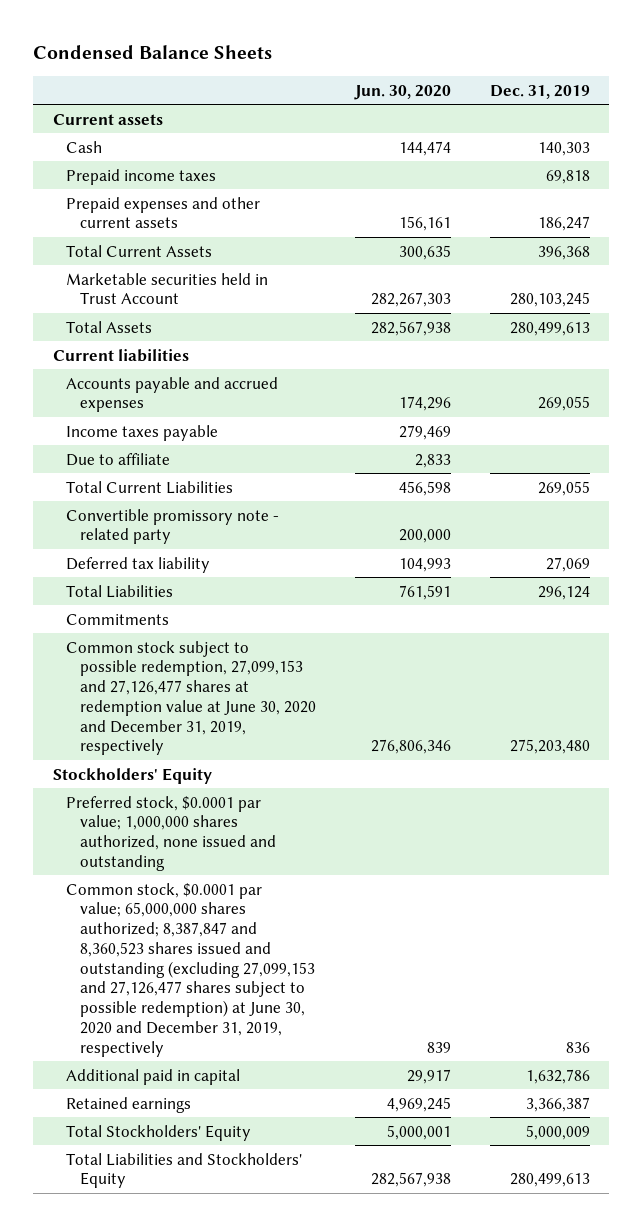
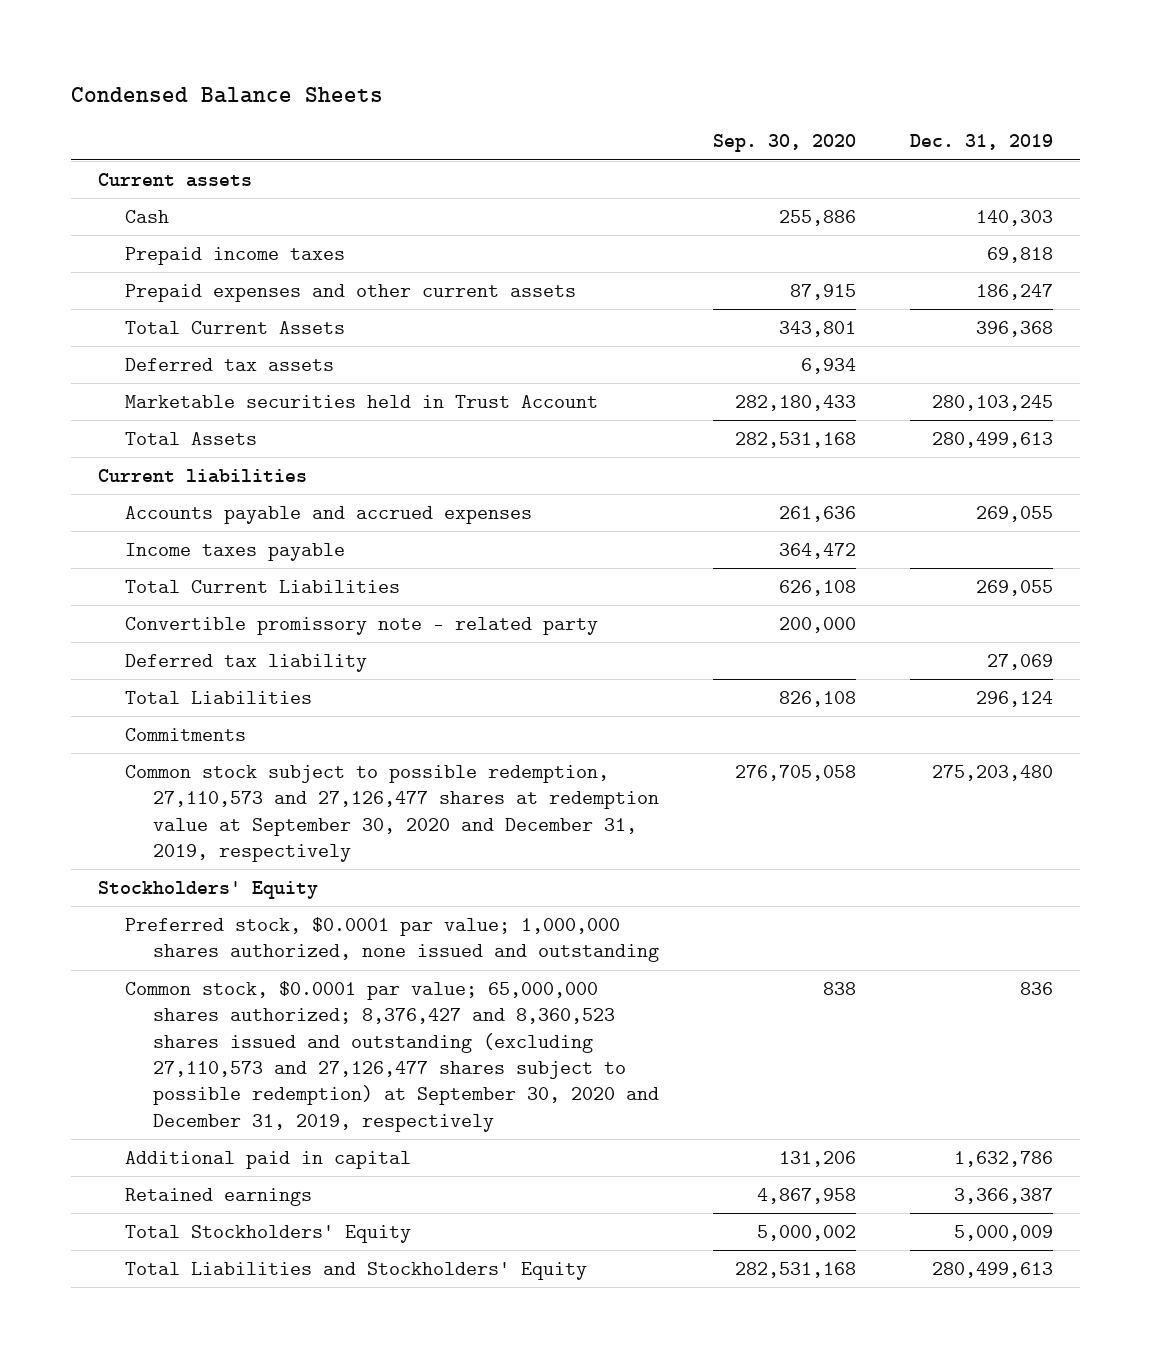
- | Jun. 30, 2020 | Dec. 31, 2019
+ | Sep. 30, 2020 | Dec. 31, 2019
+ Deferred tax assets | 6,934 |
- Due to affiliate | 2,833 |
- Common stock subject to possible redemption, 27,099,153 and 27,126,477 shares at redemption value at June 30, 2020 and December 31, 2019, respectively | 276,806,346 | 275,203,480
+ Common stock subject to possible redemption, 27,110,573 and 27,126,477 shares at redemption value at September 30, 2020 and December 31, 2019, respectively | 276,705,058 | 275,203,480
- Common stock, $0.0001 par value; 65,000,000 shares authorized; 8,387,847 and 8,360,523 shares issued and outstanding (excluding 27,099,153 and 27,126,477 shares subject to possible redemption) at June 30, 2020 and December 31, 2019, respectively | 839 | 836
+ Common stock, $0.0001 par value; 65,000,000 shares authorized; 8,376,427 and 8,360,523 shares issued and outstanding (excluding 27,110,573 and 27,126,477 shares subject to possible redemption) at September 30, 2020 and December 31, 2019, respectively | 838 | 836

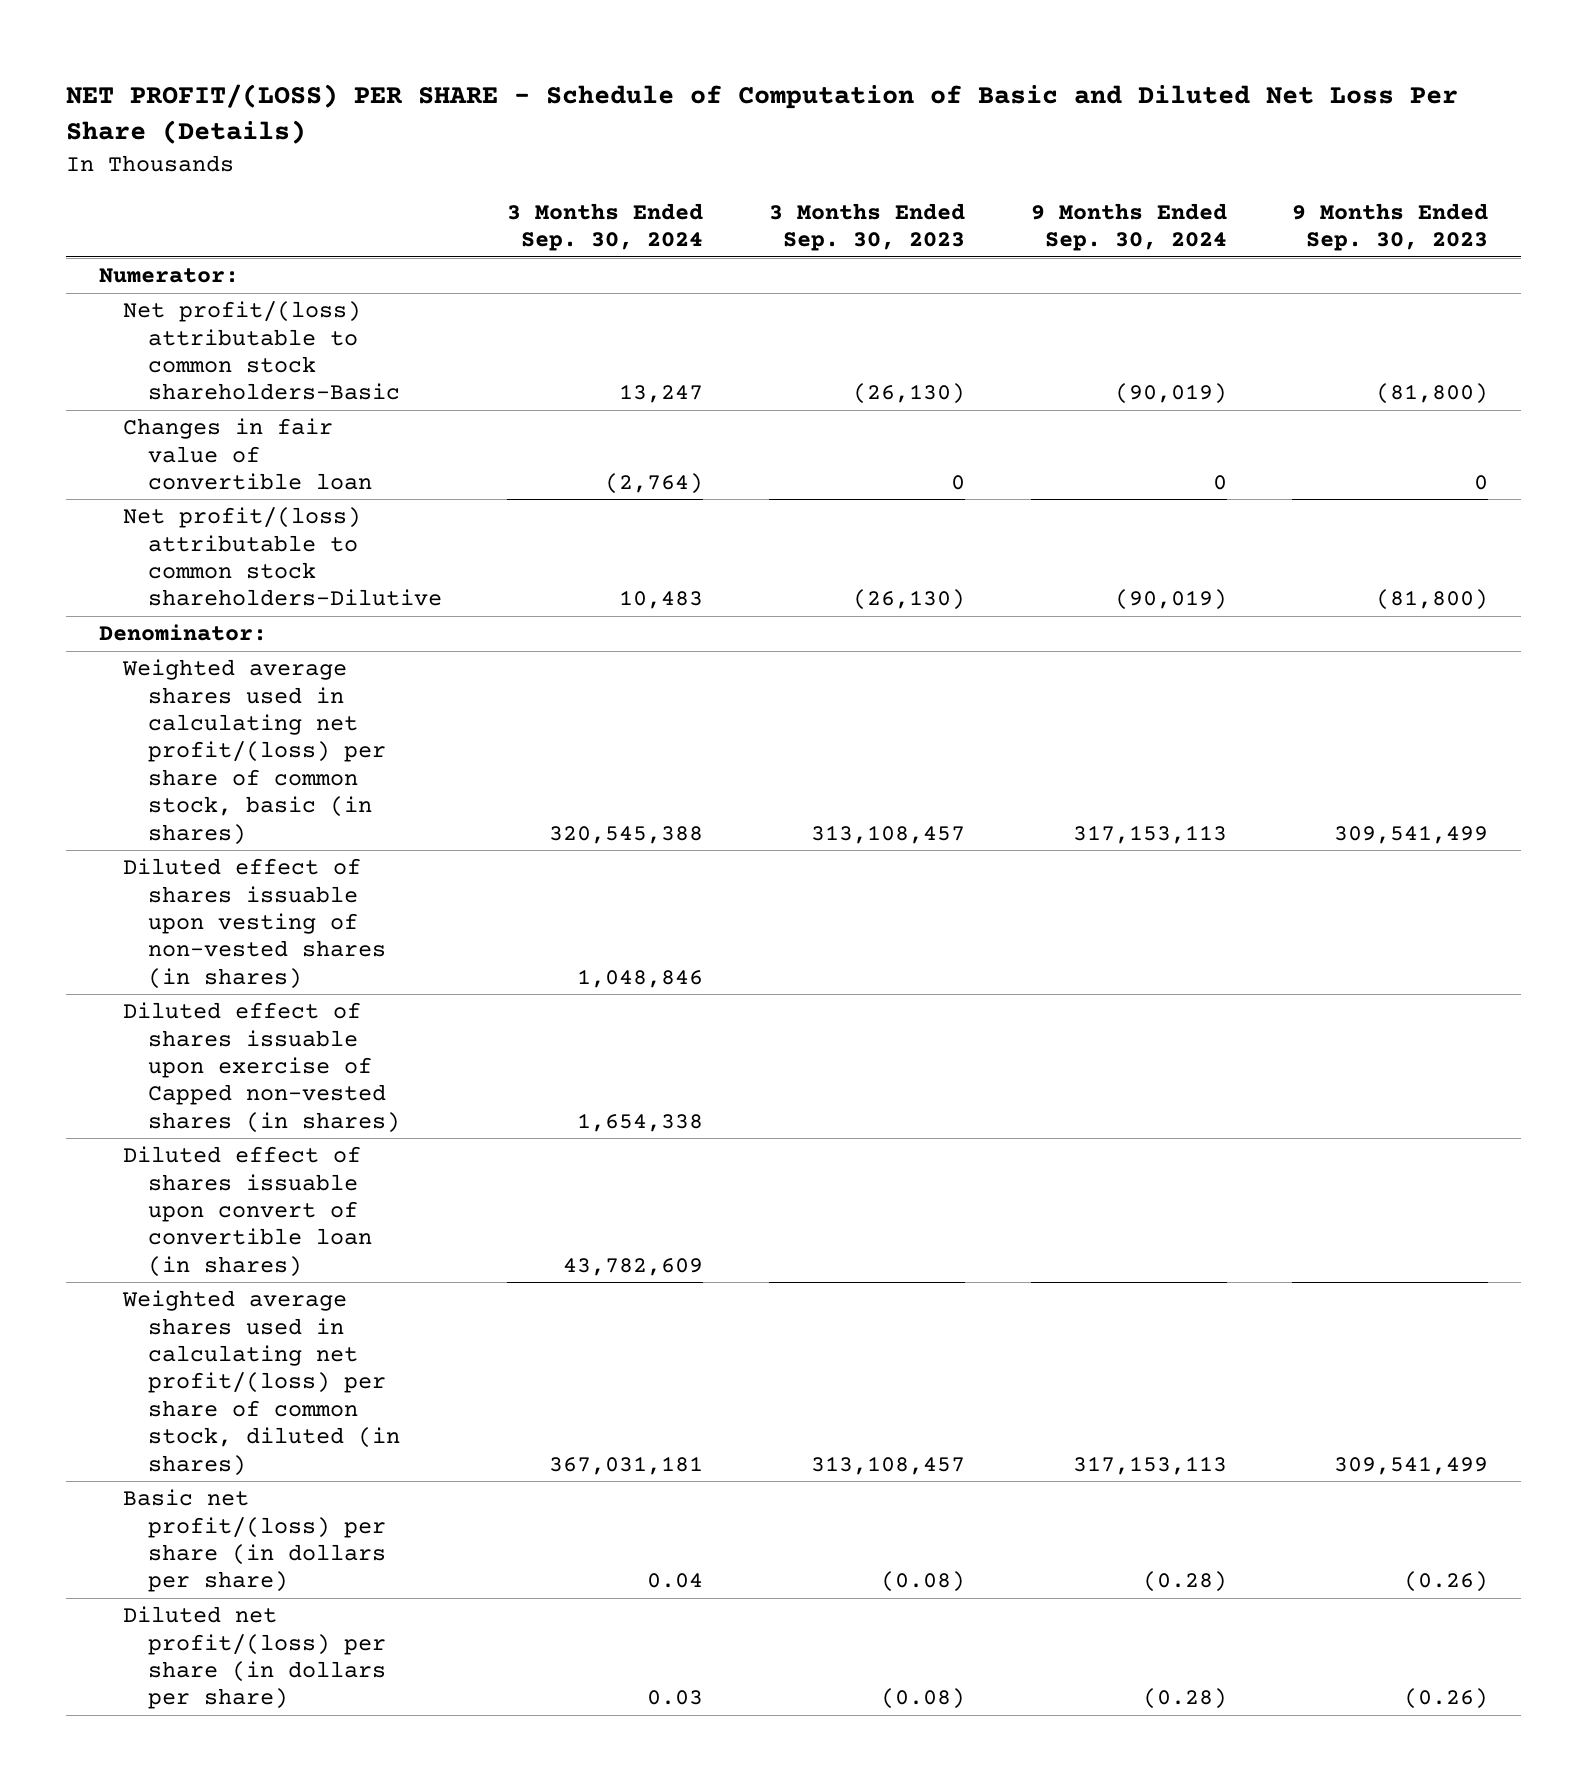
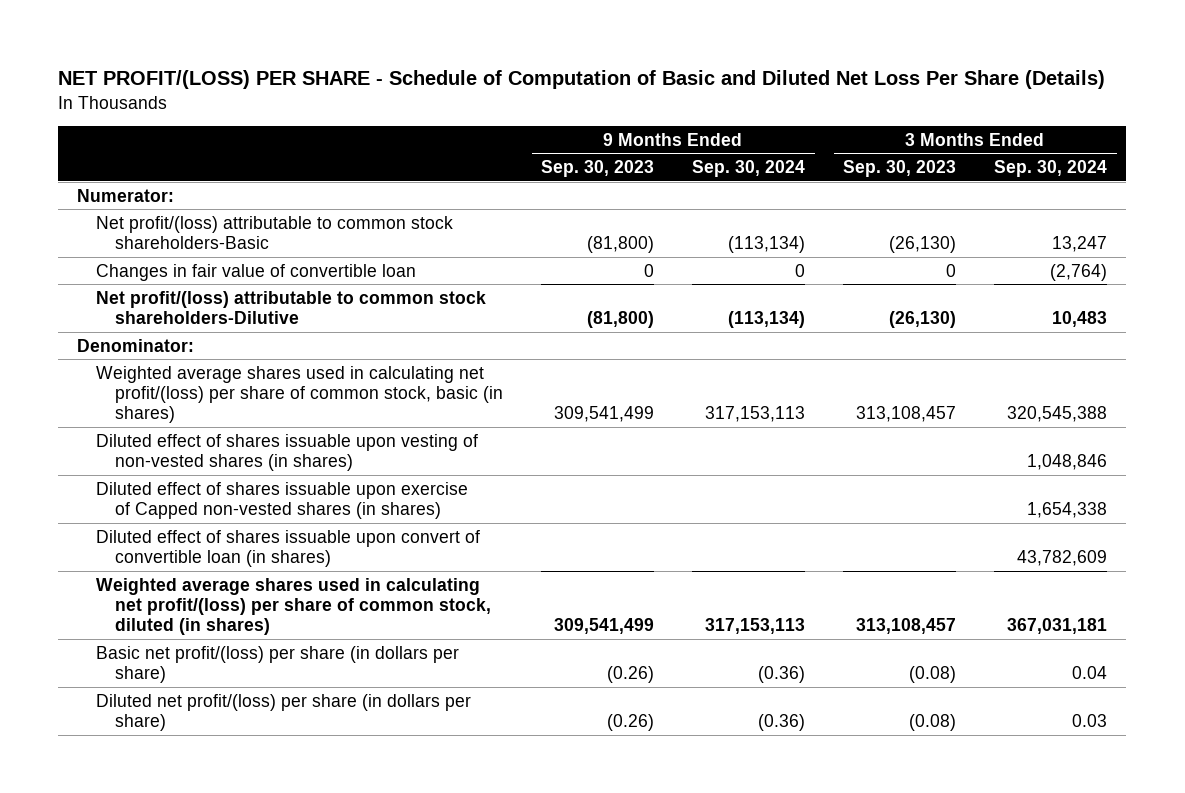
- | 3 Months Ended Sep. 30, 2024 | 3 Months Ended Sep. 30, 2023 | 9 Months Ended Sep. 30, 2024 | 9 Months Ended Sep. 30, 2023
+ | 9 Months Ended Sep. 30, 2023 | 9 Months Ended Sep. 30, 2024 | 3 Months Ended Sep. 30, 2023 | 3 Months Ended Sep. 30, 2024
- Net profit/(loss) attributable to common stock shareholders-Basic | 13,247 | (26,130) | (90,019) | (81,800)
+ Net profit/(loss) attributable to common stock shareholders-Basic | (81,800) | (113,134) | (26,130) | 13,247
- Net profit/(loss) attributable to common stock shareholders-Dilutive | 10,483 | (26,130) | (90,019) | (81,800)
+ Net profit/(loss) attributable to common stock shareholders-Dilutive | (81,800) | (113,134) | (26,130) | 10,483
- Basic net profit/(loss) per share (in dollars per share) | 0.04 | (0.08) | (0.28) | (0.26)
- Diluted net profit/(loss) per share (in dollars per share) | 0.03 | (0.08) | (0.28) | (0.26)
+ Basic net profit/(loss) per share (in dollars per share) | (0.26) | (0.36) | (0.08) | 0.04
+ Diluted net profit/(loss) per share (in dollars per share) | (0.26) | (0.36) | (0.08) | 0.03

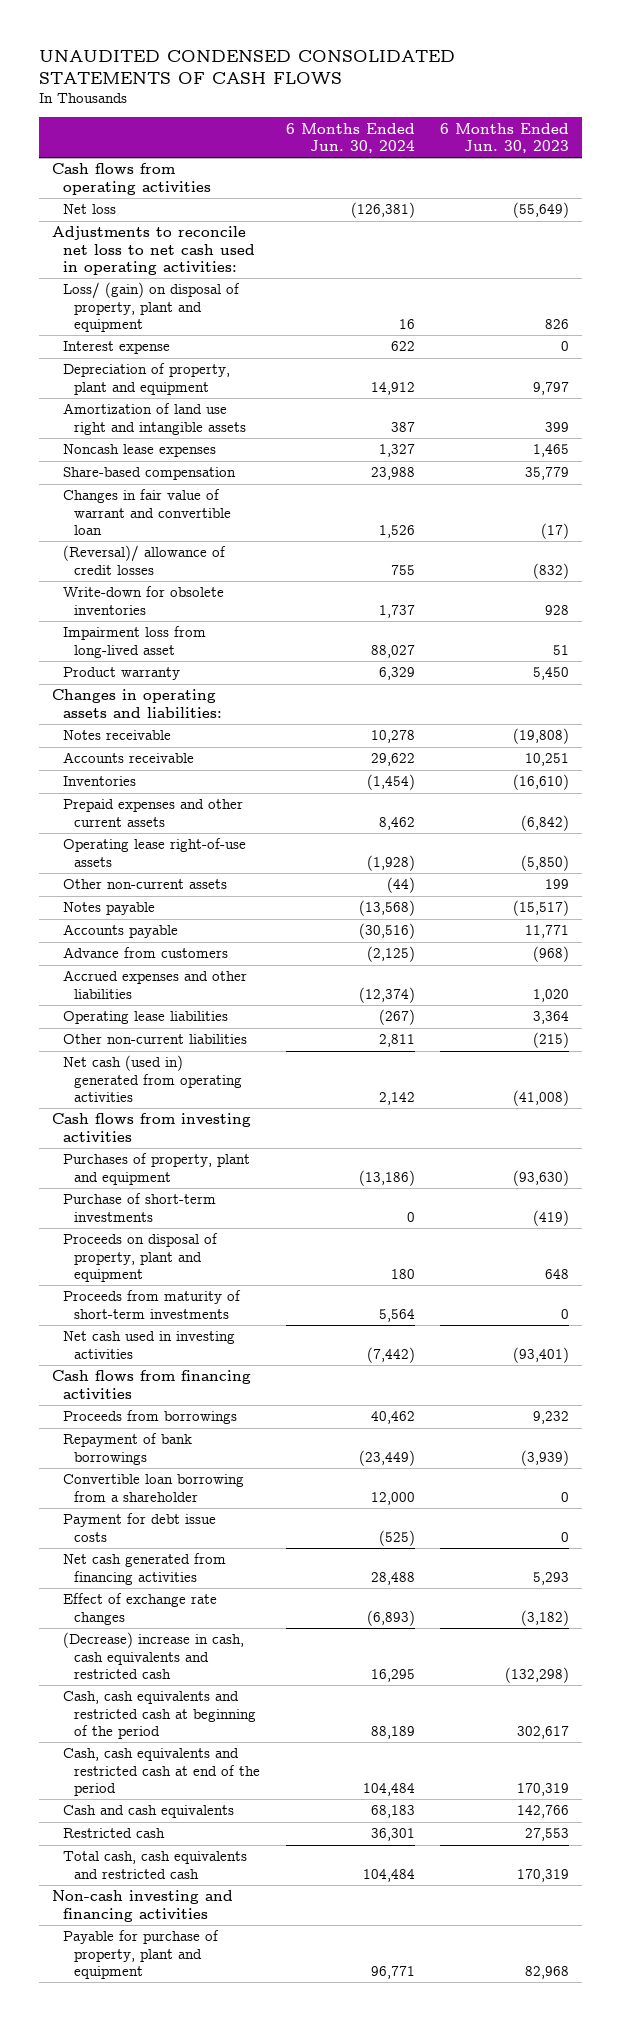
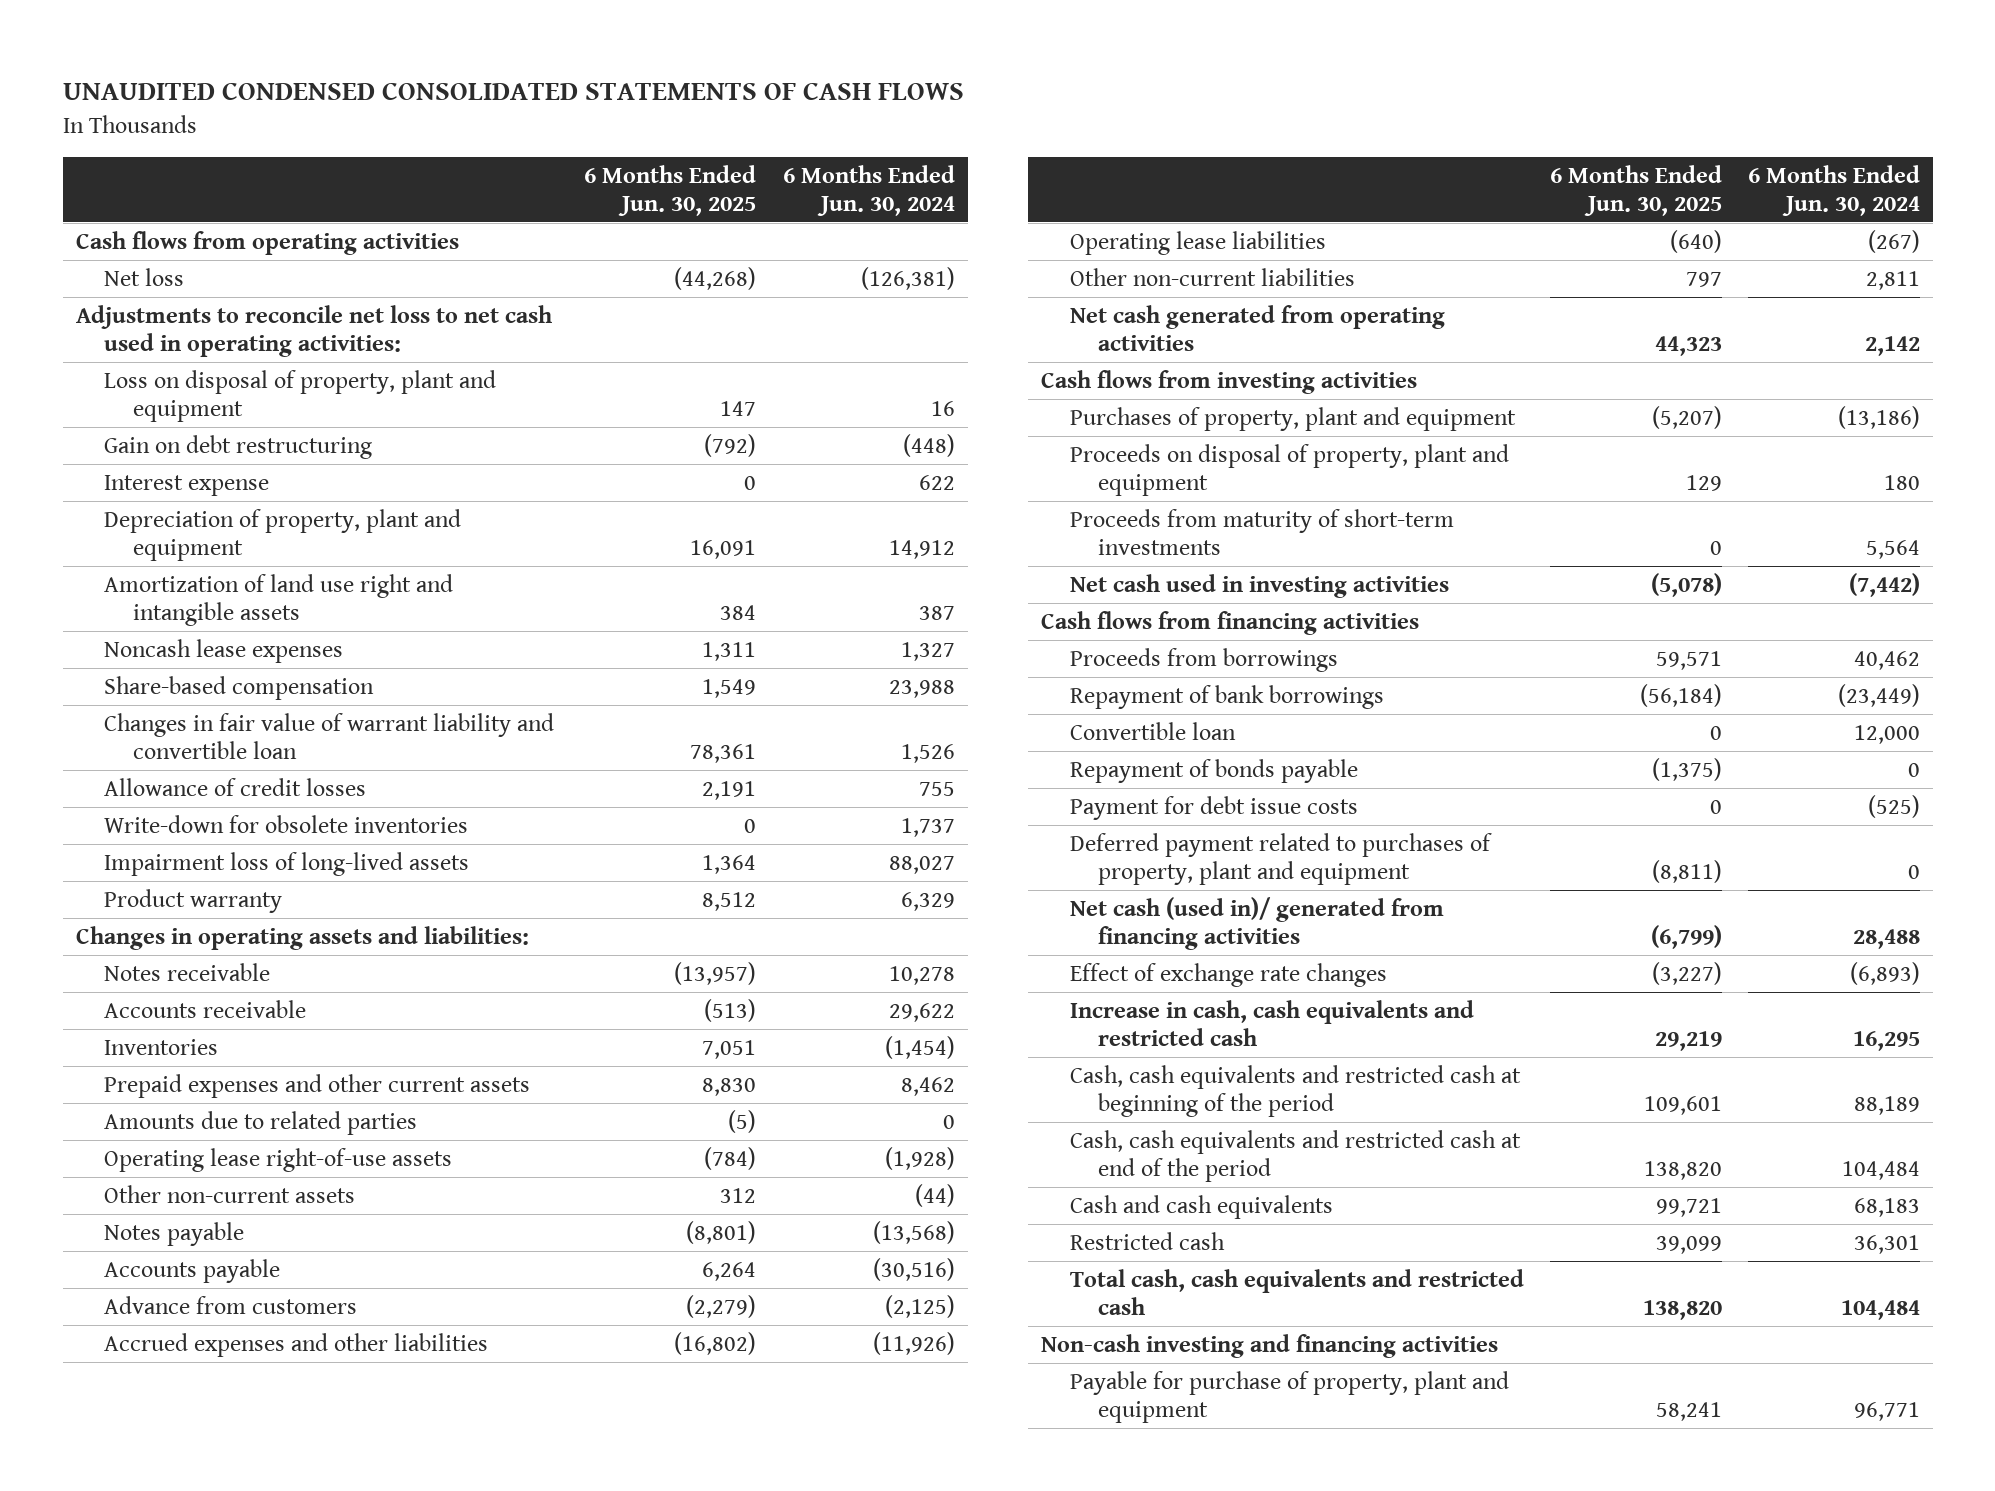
- | 6 Months Ended Jun. 30, 2024 | 6 Months Ended Jun. 30, 2023
+ | 6 Months Ended Jun. 30, 2025 | 6 Months Ended Jun. 30, 2024
- Loss/ (gain) on disposal of property, plant and equipment | 16 | 826
+ Loss on disposal of property, plant and equipment | 147 | 16
+ Gain on debt restructuring | (792) | (448)
- Changes in fair value of warrant and convertible loan | 1,526 | (17)
- (Reversal)/ allowance of credit losses | 755 | (832)
+ Changes in fair value of warrant liability and convertible loan | 78,361 | 1,526
+ Allowance of credit losses | 2,191 | 755
- Impairment loss from long-lived asset | 88,027 | 51
+ Impairment loss of long-lived assets | 1,364 | 88,027
+ Amounts due to related parties | (5) | 0
- Accrued expenses and other liabilities | (12,374) | 1,020
+ Accrued expenses and other liabilities | (16,802) | (11,926)
- Net cash (used in) generated from operating activities | 2,142 | (41,008)
+ Net cash generated from operating activities | 44,323 | 2,142
- Purchase of short-term investments | 0 | (419)
- Convertible loan borrowing from a shareholder | 12,000 | 0
+ Convertible loan | 0 | 12,000
+ Repayment of bonds payable | (1,375) | 0
- Net cash generated from financing activities | 28,488 | 5,293
+ Deferred payment related to purchases of property, plant and equipment | (8,811) | 0
+ Net cash (used in)/ generated from financing activities | (6,799) | 28,488
- (Decrease) increase in cash, cash equivalents and restricted cash | 16,295 | (132,298)
+ Increase in cash, cash equivalents and restricted cash | 29,219 | 16,295

